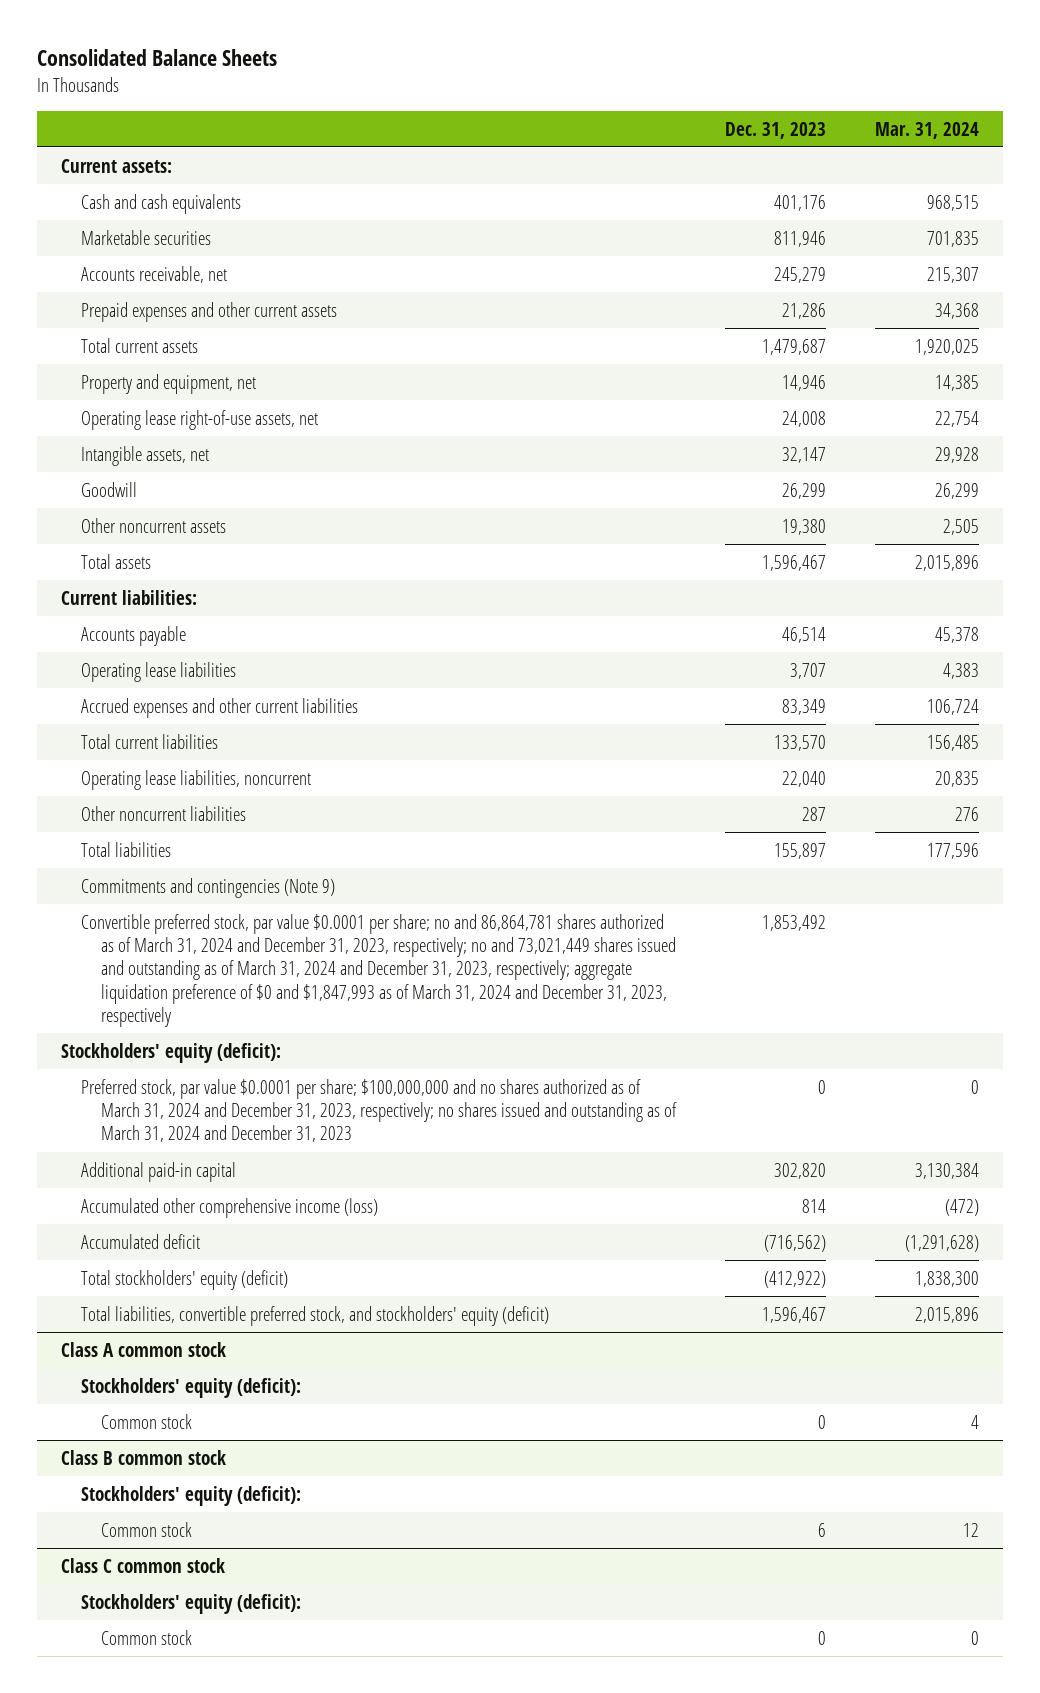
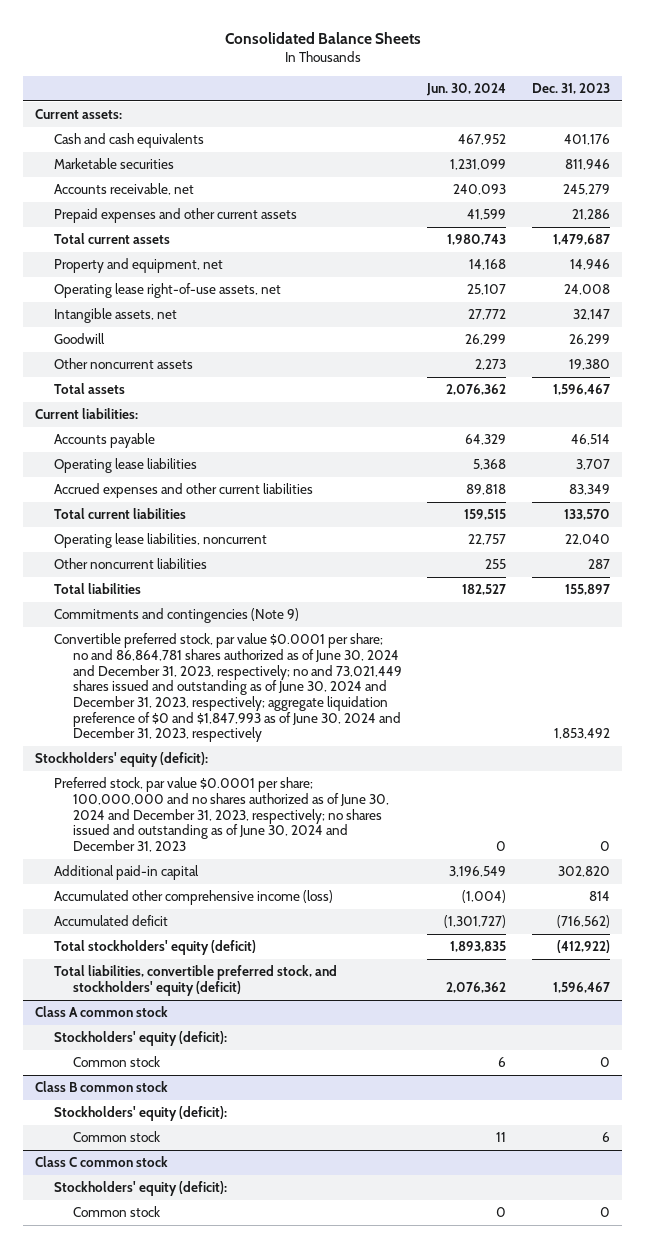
- | Dec. 31, 2023 | Mar. 31, 2024
+ | Jun. 30, 2024 | Dec. 31, 2023
- Convertible preferred stock, par value $0.0001 per share; no and 86,864,781 shares authorized as of March 31, 2024 and December 31, 2023, respectively; no and 73,021,449 shares issued and outstanding as of March 31, 2024 and December 31, 2023, respectively; aggregate liquidation preference of $0 and $1,847,993 as of March 31, 2024 and December 31, 2023, respectively | 1,853,492 |
+ Convertible preferred stock, par value $0.0001 per share; no and 86,864,781 shares authorized as of June 30, 2024 and December 31, 2023, respectively; no and 73,021,449 shares issued and outstanding as of June 30, 2024 and December 31, 2023, respectively; aggregate liquidation preference of $0 and $1,847,993 as of June 30, 2024 and December 31, 2023, respectively | | 1,853,492
- Preferred stock, par value $0.0001 per share; $100,000,000 and no shares authorized as of March 31, 2024 and December 31, 2023, respectively; no shares issued and outstanding as of March 31, 2024 and December 31, 2023 | 0 | 0
+ Preferred stock, par value $0.0001 per share; 100,000,000 and no shares authorized as of June 30, 2024 and December 31, 2023, respectively; no shares issued and outstanding as of June 30, 2024 and December 31, 2023 | 0 | 0

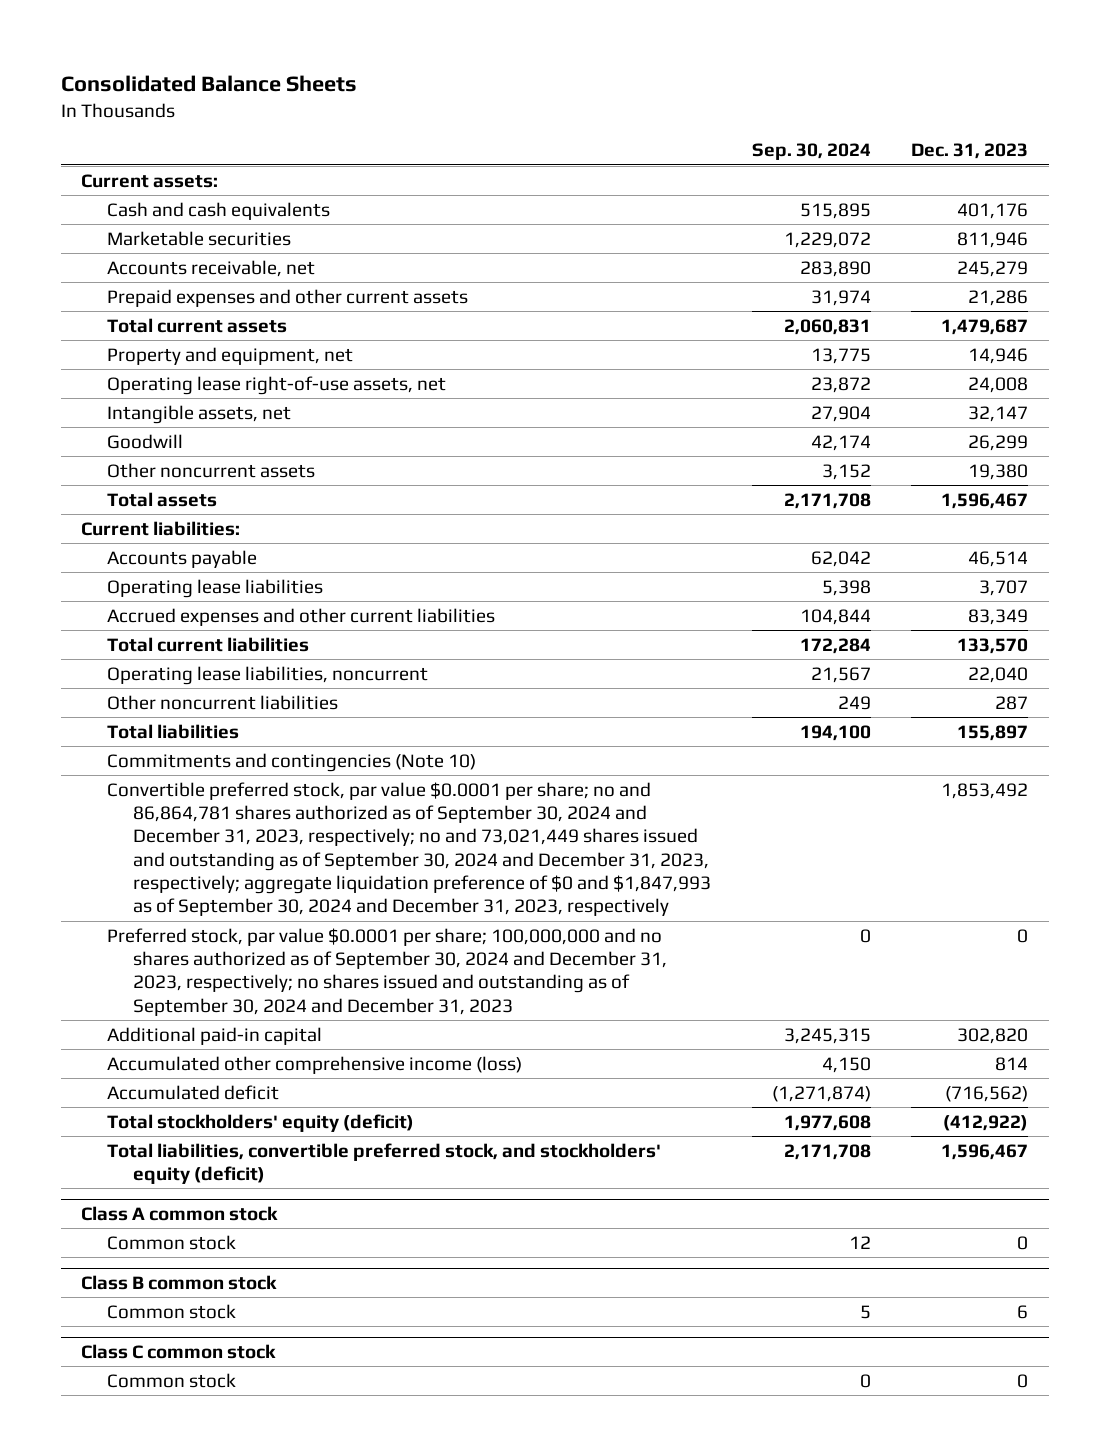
- | Jun. 30, 2024 | Dec. 31, 2023
+ | Sep. 30, 2024 | Dec. 31, 2023
- Commitments and contingencies (Note 9)
- Convertible preferred stock, par value $0.0001 per share; no and 86,864,781 shares authorized as of June 30, 2024 and December 31, 2023, respectively; no and 73,021,449 shares issued and outstanding as of June 30, 2024 and December 31, 2023, respectively; aggregate liquidation preference of $0 and $1,847,993 as of June 30, 2024 and December 31, 2023, respectively | | 1,853,492
- Stockholders' equity (deficit):
- Preferred stock, par value $0.0001 per share; 100,000,000 and no shares authorized as of June 30, 2024 and December 31, 2023, respectively; no shares issued and outstanding as of June 30, 2024 and December 31, 2023 | 0 | 0
+ Commitments and contingencies (Note 10)
+ Convertible preferred stock, par value $0.0001 per share; no and 86,864,781 shares authorized as of September 30, 2024 and December 31, 2023, respectively; no and 73,021,449 shares issued and outstanding as of September 30, 2024 and December 31, 2023, respectively; aggregate liquidation preference of $0 and $1,847,993 as of September 30, 2024 and December 31, 2023, respectively | | 1,853,492
+ Preferred stock, par value $0.0001 per share; 100,000,000 and no shares authorized as of September 30, 2024 and December 31, 2023, respectively; no shares issued and outstanding as of September 30, 2024 and December 31, 2023 | 0 | 0
@ Class A common stock
- Stockholders' equity (deficit):
@ Class B common stock
- Stockholders' equity (deficit):
@ Class C common stock
- Stockholders' equity (deficit):

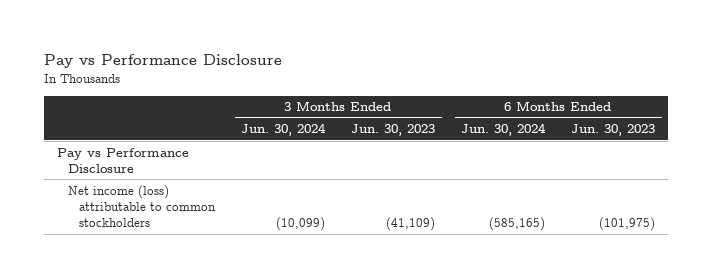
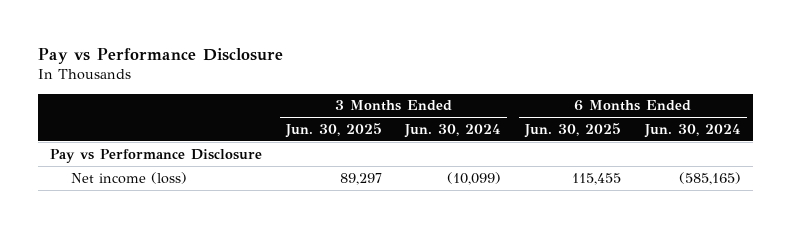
- | 3 Months Ended Jun. 30, 2024 | 3 Months Ended Jun. 30, 2023 | 6 Months Ended Jun. 30, 2024 | 6 Months Ended Jun. 30, 2023
+ | 3 Months Ended Jun. 30, 2025 | 3 Months Ended Jun. 30, 2024 | 6 Months Ended Jun. 30, 2025 | 6 Months Ended Jun. 30, 2024
- Net income (loss) attributable to common stockholders | (10,099) | (41,109) | (585,165) | (101,975)
+ Net income (loss) | 89,297 | (10,099) | 115,455 | (585,165)

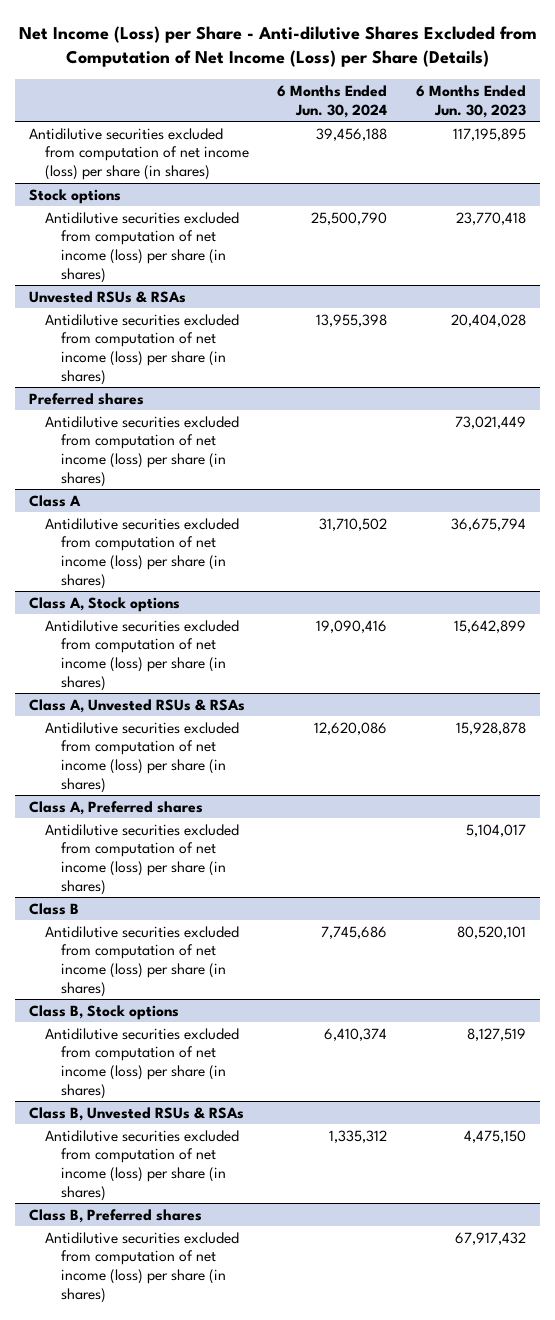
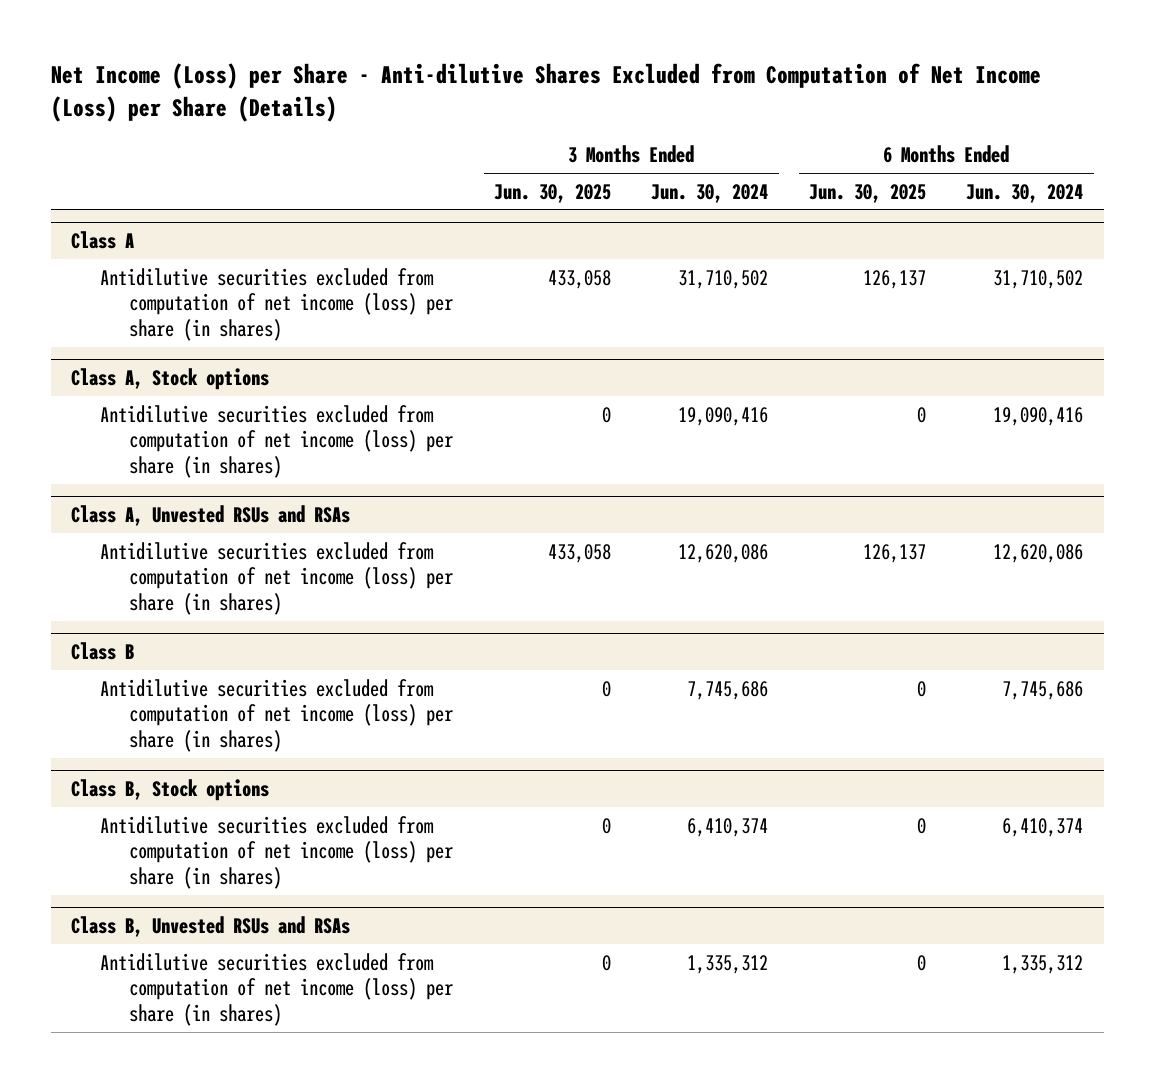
- | 6 Months Ended Jun. 30, 2024 | 6 Months Ended Jun. 30, 2023
+ | 3 Months Ended Jun. 30, 2025 | 3 Months Ended Jun. 30, 2024 | 6 Months Ended Jun. 30, 2025 | 6 Months Ended Jun. 30, 2024
- Antidilutive securities excluded from computation of net income (loss) per share (in shares) | 39,456,188 | 117,195,895
- Stock options
- Antidilutive securities excluded from computation of net income (loss) per share (in shares) | 25,500,790 | 23,770,418
- Unvested RSUs & RSAs
- Antidilutive securities excluded from computation of net income (loss) per share (in shares) | 13,955,398 | 20,404,028
- Preferred shares
- Antidilutive securities excluded from computation of net income (loss) per share (in shares) | | 73,021,449
- Class A, Unvested RSUs & RSAs
+ Class A, Unvested RSUs and RSAs
- Class A, Preferred shares
- Antidilutive securities excluded from computation of net income (loss) per share (in shares) | | 5,104,017
- Class B, Unvested RSUs & RSAs
+ Class B, Unvested RSUs and RSAs
- Class B, Preferred shares
- Antidilutive securities excluded from computation of net income (loss) per share (in shares) | | 67,917,432

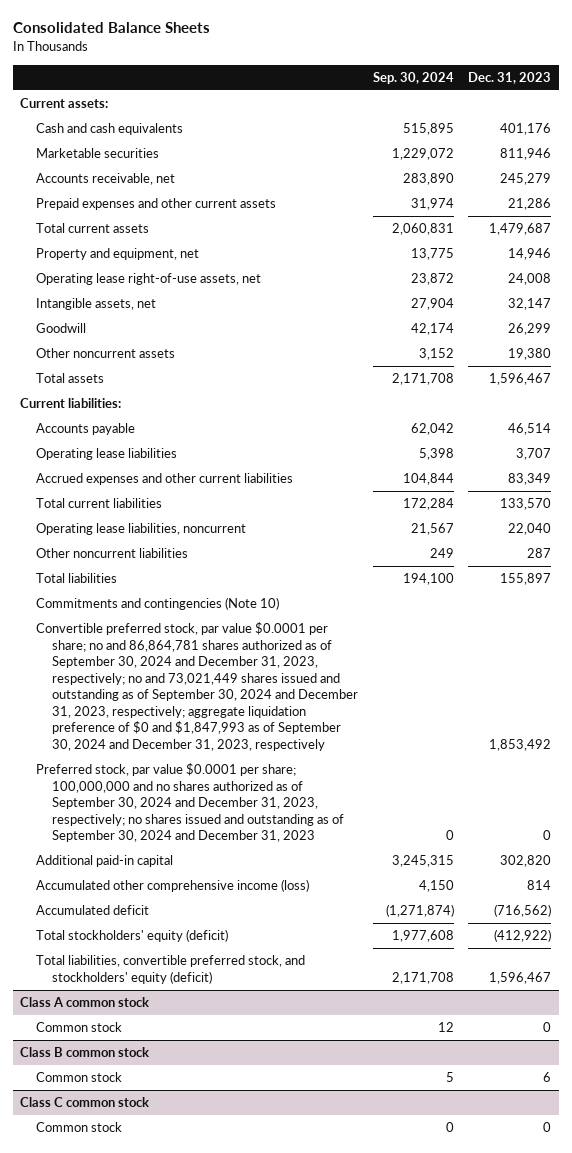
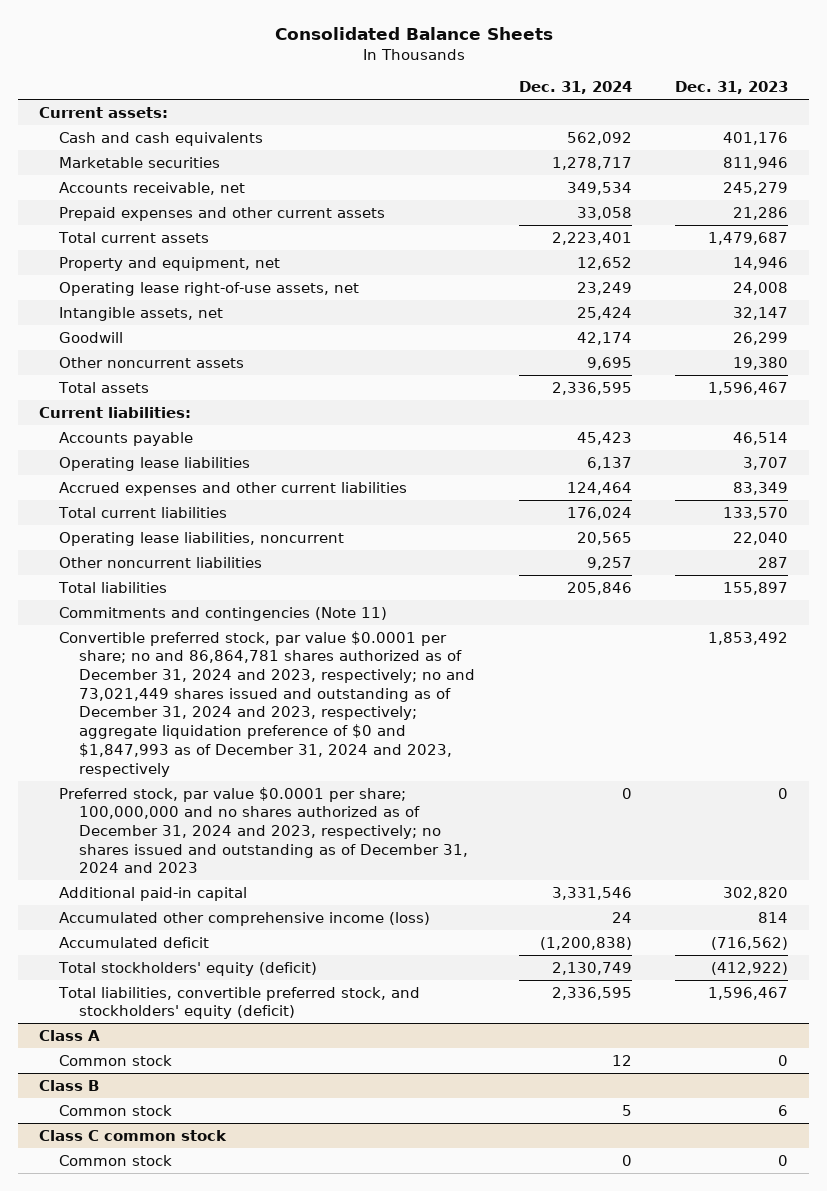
- | Sep. 30, 2024 | Dec. 31, 2023
+ | Dec. 31, 2024 | Dec. 31, 2023
- Commitments and contingencies (Note 10)
- Convertible preferred stock, par value $0.0001 per share; no and 86,864,781 shares authorized as of September 30, 2024 and December 31, 2023, respectively; no and 73,021,449 shares issued and outstanding as of September 30, 2024 and December 31, 2023, respectively; aggregate liquidation preference of $0 and $1,847,993 as of September 30, 2024 and December 31, 2023, respectively | | 1,853,492
- Preferred stock, par value $0.0001 per share; 100,000,000 and no shares authorized as of September 30, 2024 and December 31, 2023, respectively; no shares issued and outstanding as of September 30, 2024 and December 31, 2023 | 0 | 0
+ Commitments and contingencies (Note 11)
+ Convertible preferred stock, par value $0.0001 per share; no and 86,864,781 shares authorized as of December 31, 2024 and 2023, respectively; no and 73,021,449 shares issued and outstanding as of December 31, 2024 and 2023, respectively; aggregate liquidation preference of $0 and $1,847,993 as of December 31, 2024 and 2023, respectively | | 1,853,492
+ Preferred stock, par value $0.0001 per share; 100,000,000 and no shares authorized as of December 31, 2024 and 2023, respectively; no shares issued and outstanding as of December 31, 2024 and 2023 | 0 | 0
- Class A common stock
+ Class A
- Class B common stock
+ Class B

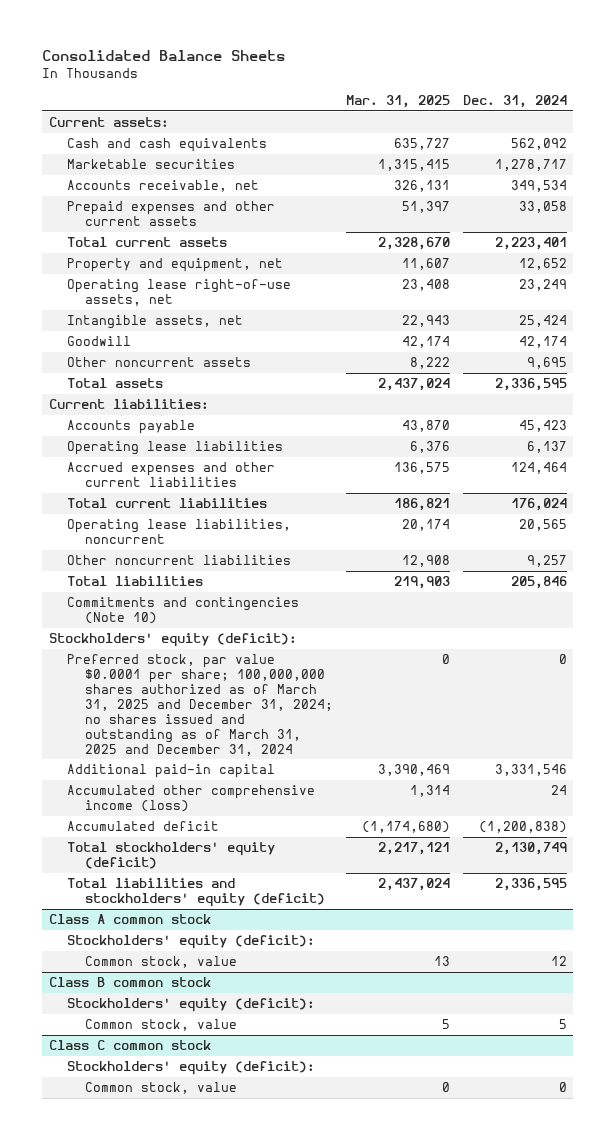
- | Dec. 31, 2024 | Dec. 31, 2023
+ | Mar. 31, 2025 | Dec. 31, 2024
- Commitments and contingencies (Note 11)
- Convertible preferred stock, par value $0.0001 per share; no and 86,864,781 shares authorized as of December 31, 2024 and 2023, respectively; no and 73,021,449 shares issued and outstanding as of December 31, 2024 and 2023, respectively; aggregate liquidation preference of $0 and $1,847,993 as of December 31, 2024 and 2023, respectively | | 1,853,492
- Preferred stock, par value $0.0001 per share; 100,000,000 and no shares authorized as of December 31, 2024 and 2023, respectively; no shares issued and outstanding as of December 31, 2024 and 2023 | 0 | 0
+ Commitments and contingencies (Note 10)
+ Stockholders' equity (deficit):
+ Preferred stock, par value $0.0001 per share; 100,000,000 shares authorized as of March 31, 2025 and December 31, 2024; no shares issued and outstanding as of March 31, 2025 and December 31, 2024 | 0 | 0
- Total liabilities, convertible preferred stock, and stockholders' equity (deficit) | 2,336,595 | 1,596,467
- Class A
- Common stock | 12 | 0
- Class B
- Common stock | 5 | 6
+ Total liabilities and stockholders' equity (deficit) | 2,437,024 | 2,336,595
+ Class A common stock
+ Stockholders' equity (deficit):
+ Common stock, value | 13 | 12
+ Class B common stock
+ Stockholders' equity (deficit):
+ Common stock, value | 5 | 5
@ Class C common stock
- Common stock | 0 | 0
+ Stockholders' equity (deficit):
+ Common stock, value | 0 | 0

